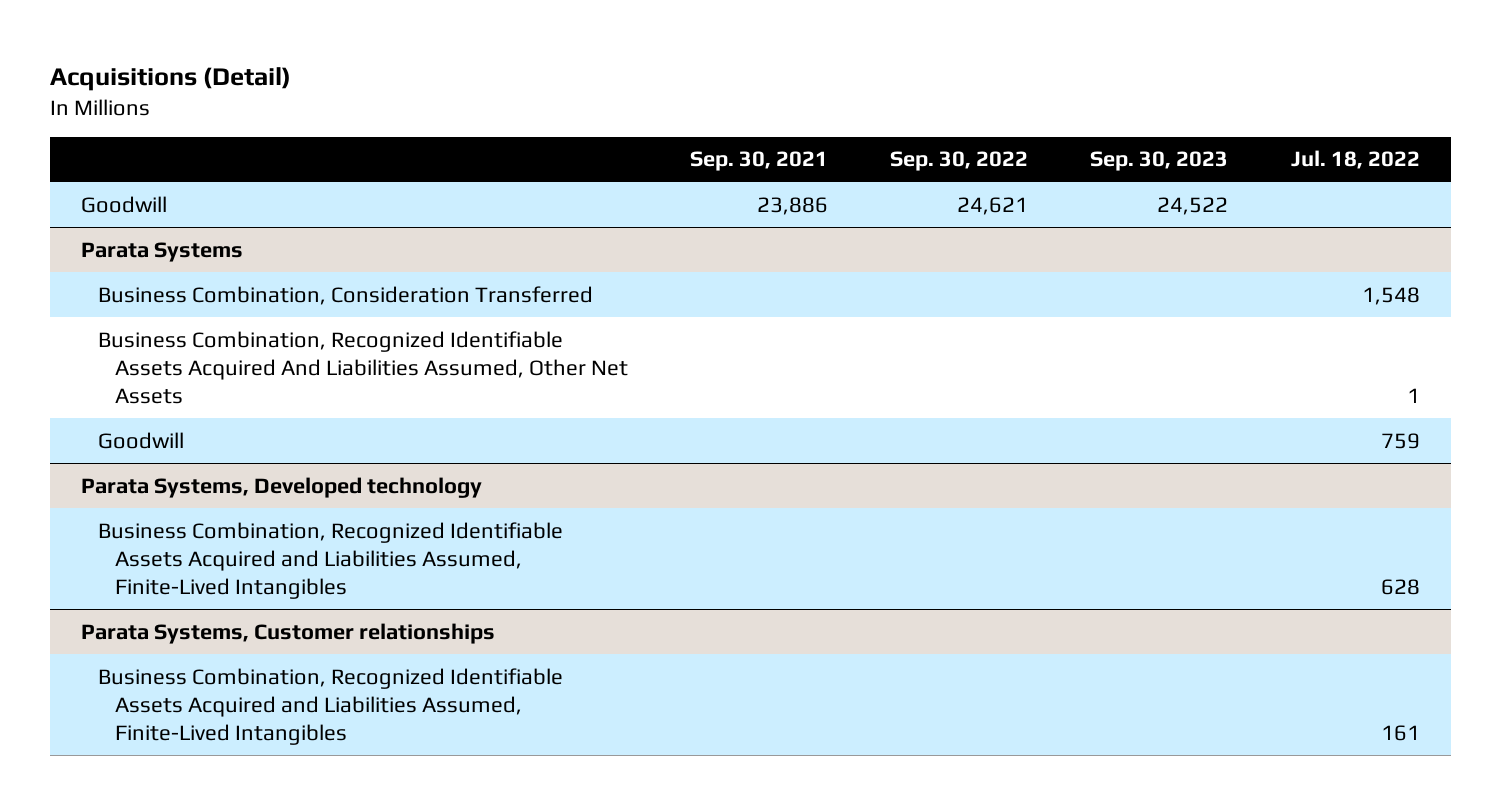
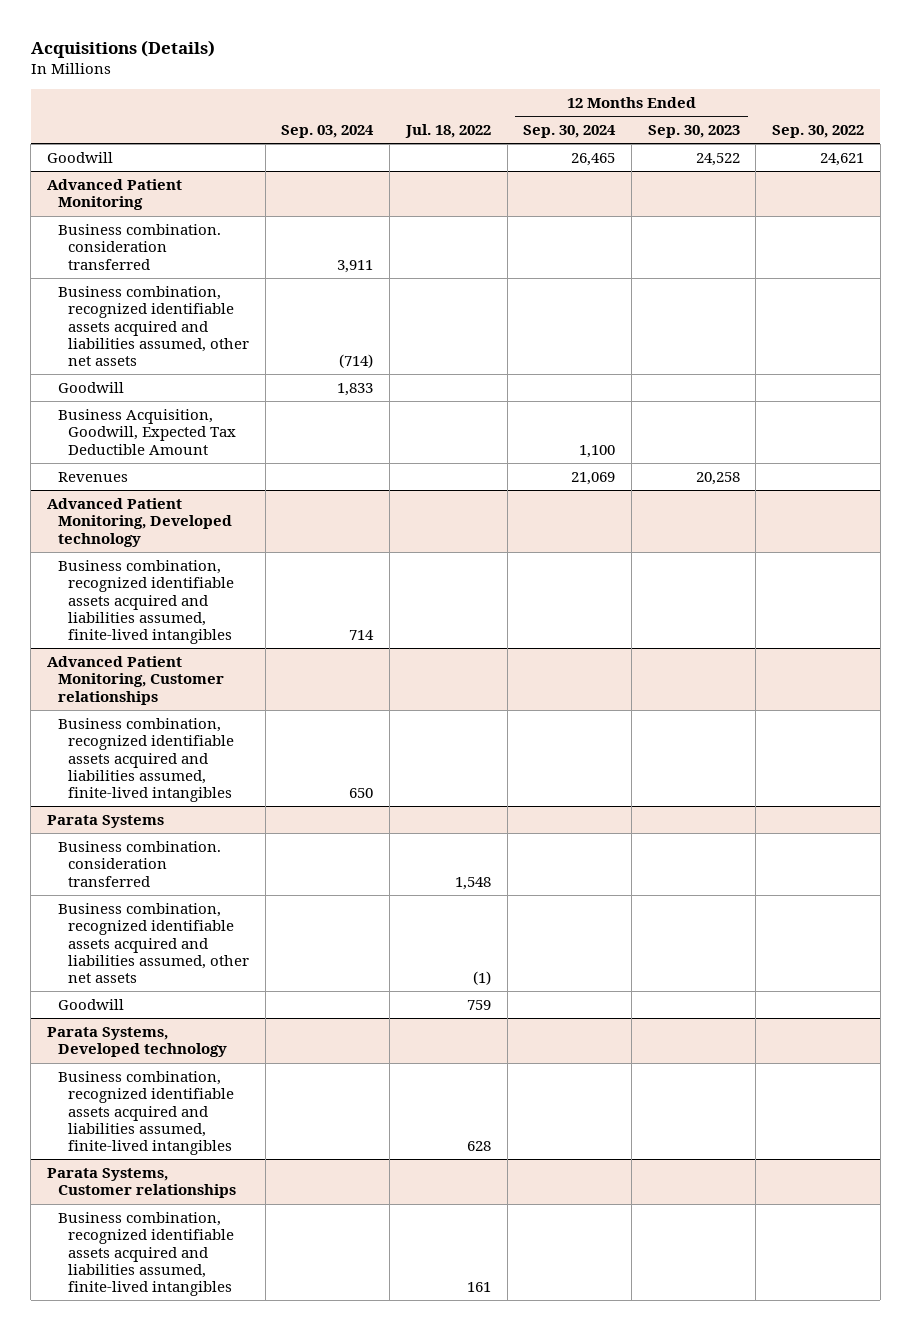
- Acquisitions (Detail)
+ Acquisitions (Details)
- | Sep. 30, 2021 | Sep. 30, 2022 | Sep. 30, 2023 | Jul. 18, 2022
+ | Sep. 03, 2024 | Jul. 18, 2022 | 12 Months Ended Sep. 30, 2024 | 12 Months Ended Sep. 30, 2023 | Sep. 30, 2022
+ Advanced Patient Monitoring
+ Business combination. consideration transferred | 3,911 | | | |
+ Business combination, recognized identifiable assets acquired and liabilities assumed, other net assets | (714) | | | |
+ Goodwill | 1,833 | | | |
+ Business Acquisition, Goodwill, Expected Tax Deductible Amount | | | 1,100 | |
+ Revenues | | | 21,069 | 20,258 |
+ Advanced Patient Monitoring, Developed technology
+ Business combination, recognized identifiable assets acquired and liabilities assumed, finite-lived intangibles | 714 | | | |
+ Advanced Patient Monitoring, Customer relationships
+ Business combination, recognized identifiable assets acquired and liabilities assumed, finite-lived intangibles | 650 | | | |
@ Parata Systems
- Business Combination, Consideration Transferred | | | | 1,548
- Business Combination, Recognized Identifiable Assets Acquired And Liabilities Assumed, Other Net Assets | | | | 1
+ Business combination. consideration transferred | | 1,548 | | |
+ Business combination, recognized identifiable assets acquired and liabilities assumed, other net assets | | (1) | | |
@ Parata Systems, Developed technology
- Business Combination, Recognized Identifiable Assets Acquired and Liabilities Assumed, Finite-Lived Intangibles | | | | 628
+ Business combination, recognized identifiable assets acquired and liabilities assumed, finite-lived intangibles | | 628 | | |
@ Parata Systems, Customer relationships
- Business Combination, Recognized Identifiable Assets Acquired and Liabilities Assumed, Finite-Lived Intangibles | | | | 161
+ Business combination, recognized identifiable assets acquired and liabilities assumed, finite-lived intangibles | | 161 | | |

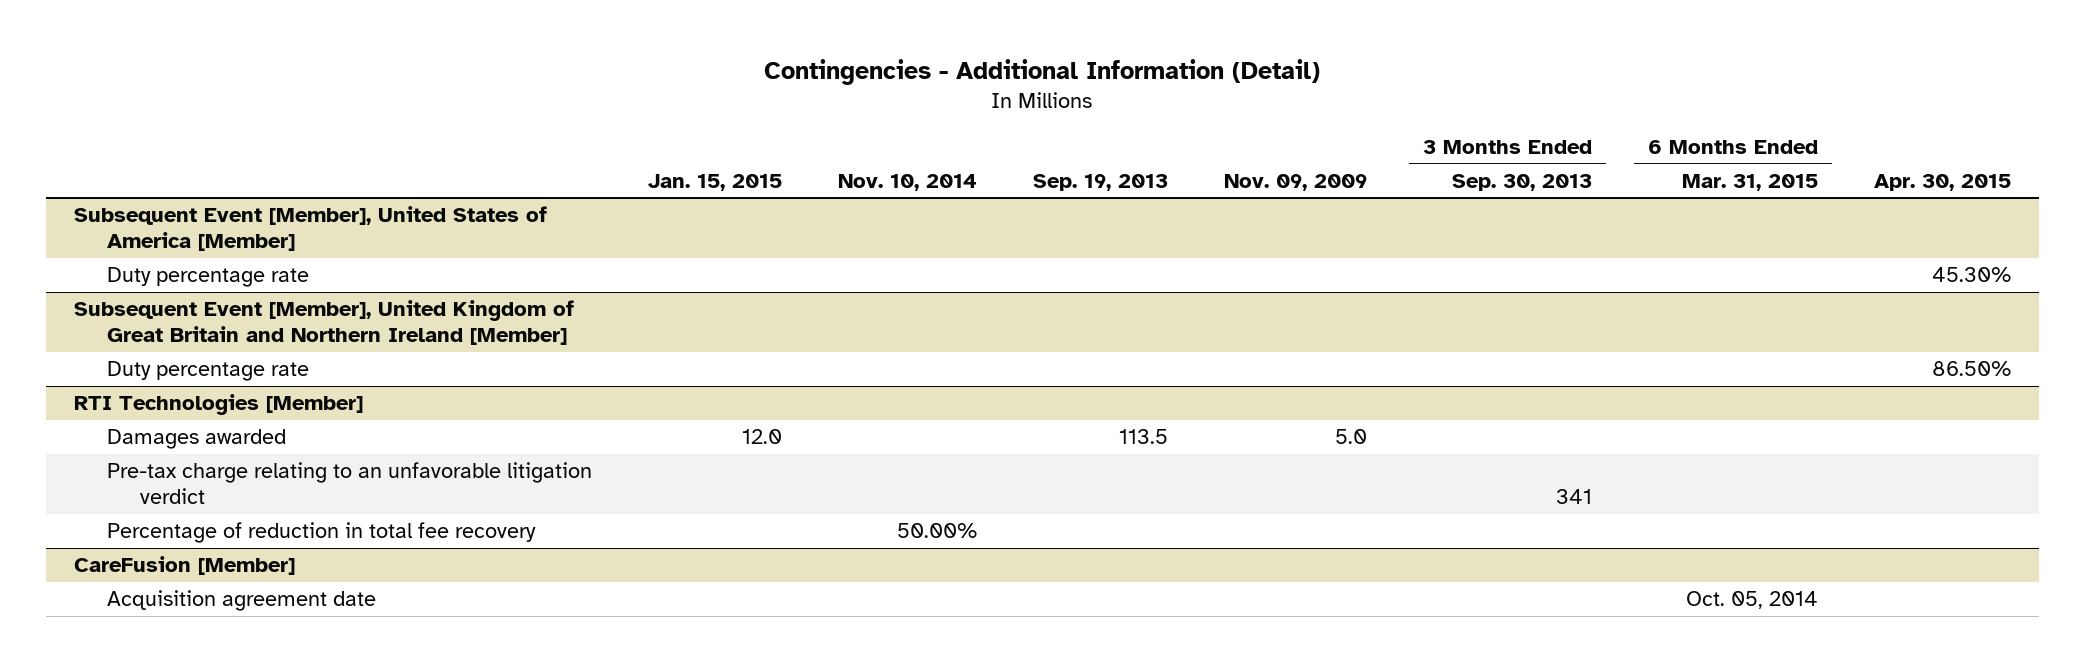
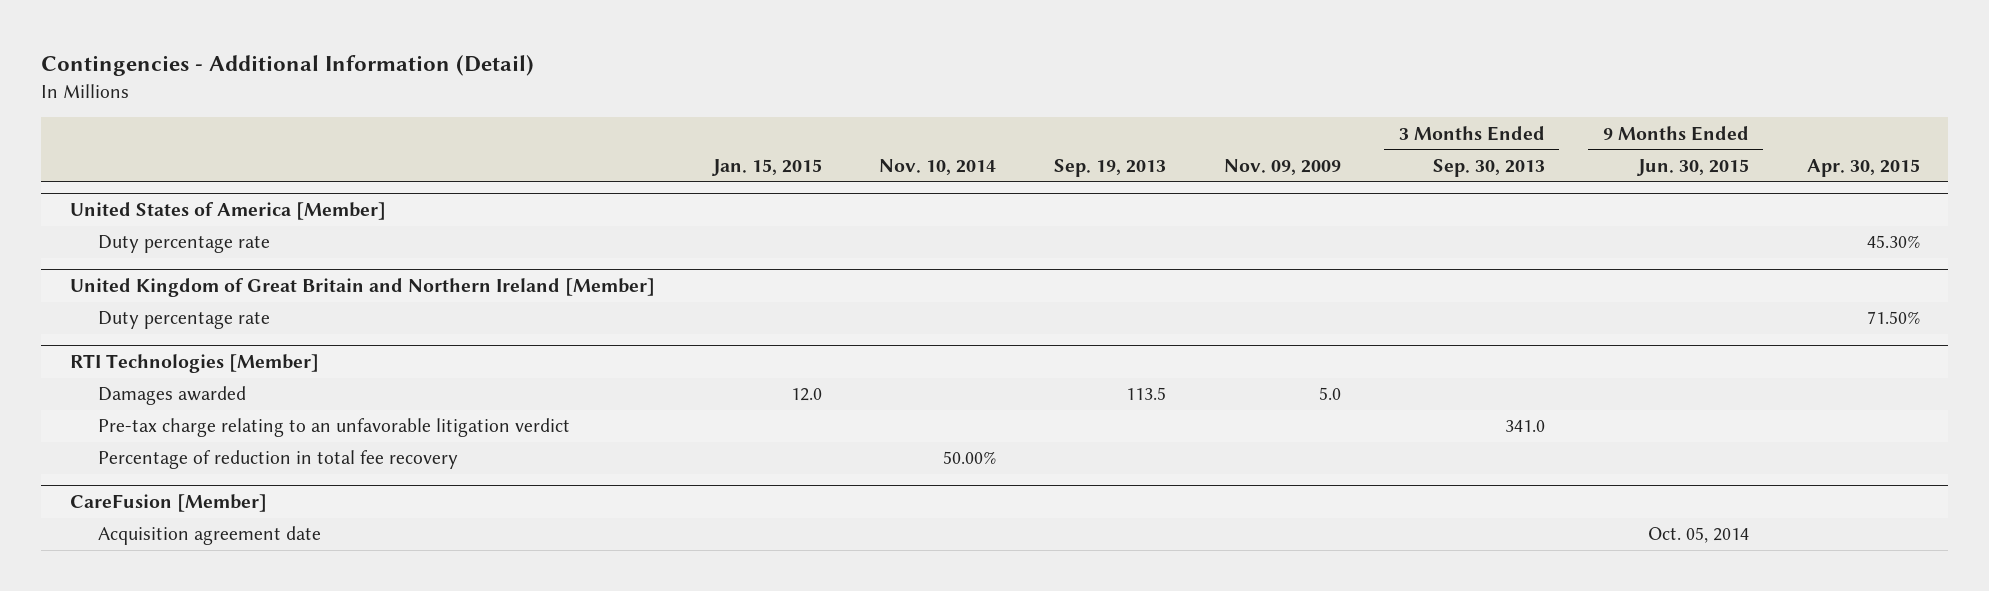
- | Jan. 15, 2015 | Nov. 10, 2014 | Sep. 19, 2013 | Nov. 09, 2009 | 3 Months Ended Sep. 30, 2013 | 6 Months Ended Mar. 31, 2015 | Apr. 30, 2015
+ | Jan. 15, 2015 | Nov. 10, 2014 | Sep. 19, 2013 | Nov. 09, 2009 | 3 Months Ended Sep. 30, 2013 | 9 Months Ended Jun. 30, 2015 | Apr. 30, 2015
- Subsequent Event [Member], United States of America [Member]
+ United States of America [Member]
- Subsequent Event [Member], United Kingdom of Great Britain and Northern Ireland [Member]
- Duty percentage rate | | | | | | | 86.50%
+ United Kingdom of Great Britain and Northern Ireland [Member]
+ Duty percentage rate | | | | | | | 71.50%
@ RTI Technologies [Member]
- Pre-tax charge relating to an unfavorable litigation verdict | | | | | 341 | |
+ Pre-tax charge relating to an unfavorable litigation verdict | | | | | 341.0 | |

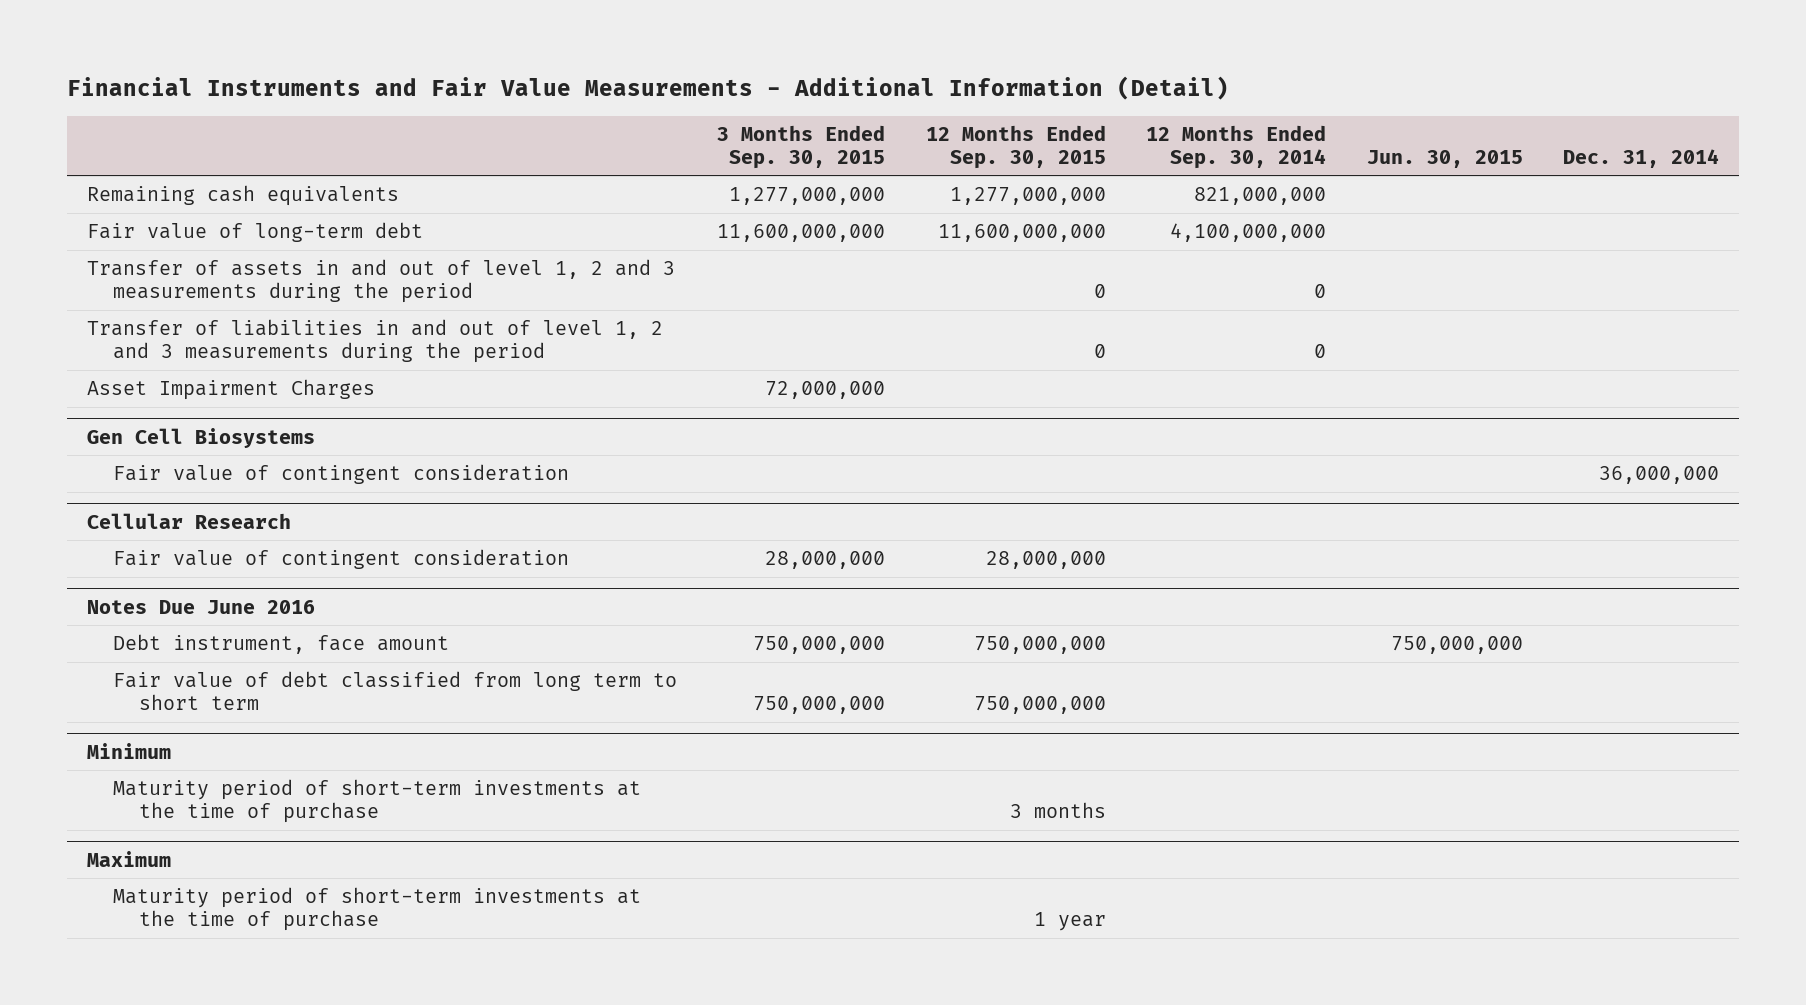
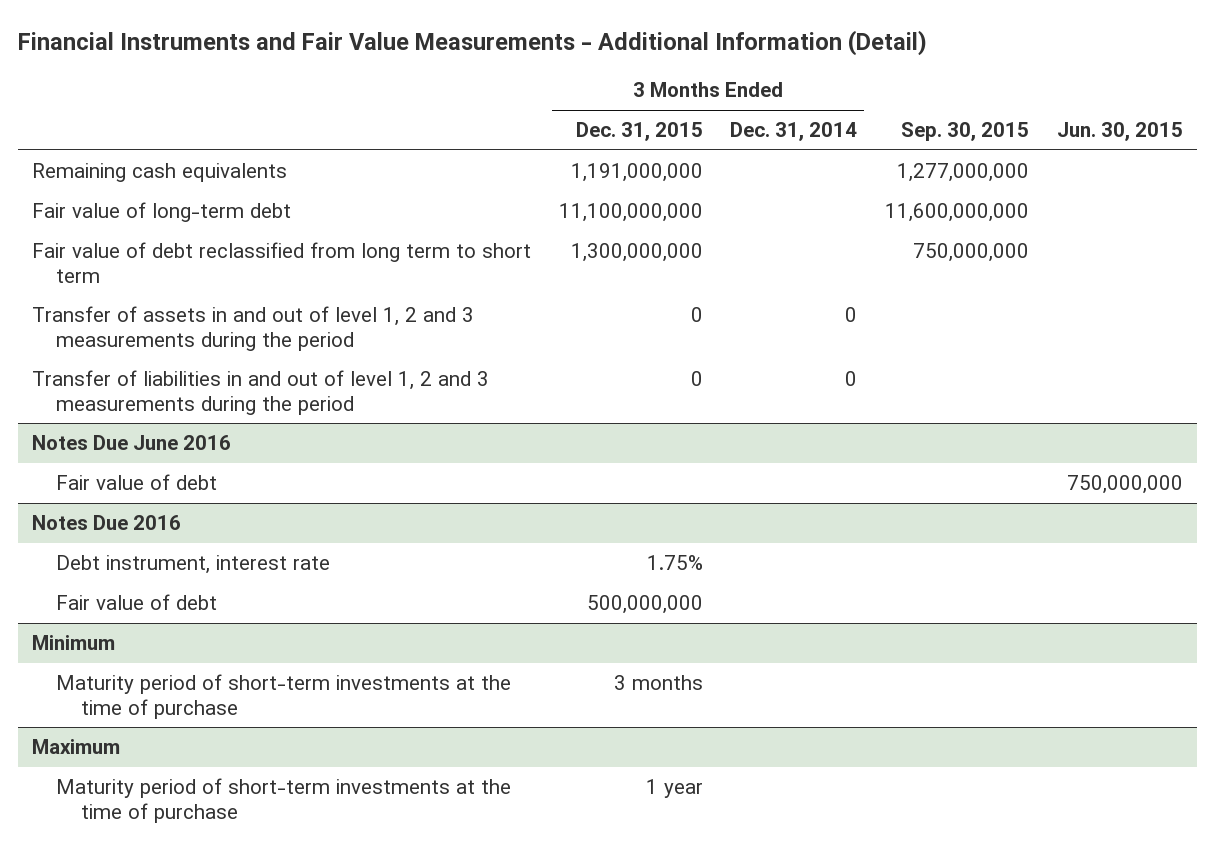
- | 3 Months Ended Sep. 30, 2015 | 12 Months Ended Sep. 30, 2015 | 12 Months Ended Sep. 30, 2014 | Jun. 30, 2015 | Dec. 31, 2014
+ | 3 Months Ended Dec. 31, 2015 | 3 Months Ended Dec. 31, 2014 | Sep. 30, 2015 | Jun. 30, 2015
+ Fair value of debt reclassified from long term to short term | 1,300,000,000 | | 750,000,000 |
- Asset Impairment Charges | 72,000,000 | | | |
- Gen Cell Biosystems
- Fair value of contingent consideration | | | | | 36,000,000
- Cellular Research
- Fair value of contingent consideration | 28,000,000 | 28,000,000 | | |
@ Notes Due June 2016
- Debt instrument, face amount | 750,000,000 | 750,000,000 | | 750,000,000 |
- Fair value of debt classified from long term to short term | 750,000,000 | 750,000,000 | | |
+ Fair value of debt | | | | 750,000,000
+ Notes Due 2016
+ Debt instrument, interest rate | 1.75% | | |
+ Fair value of debt | 500,000,000 | | |

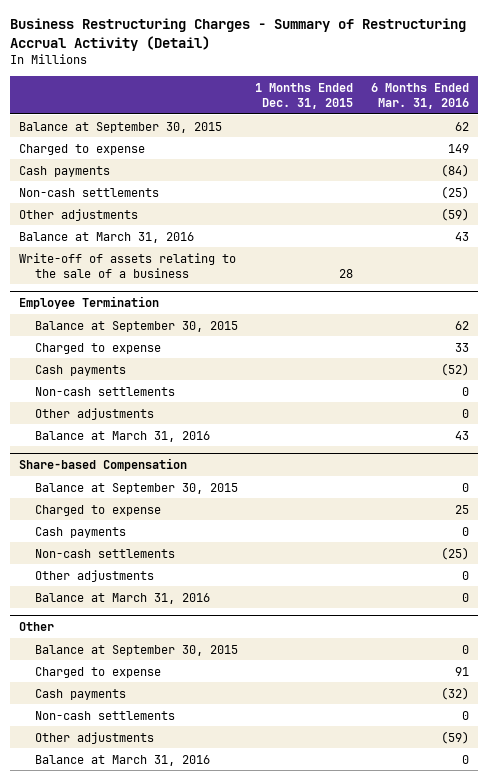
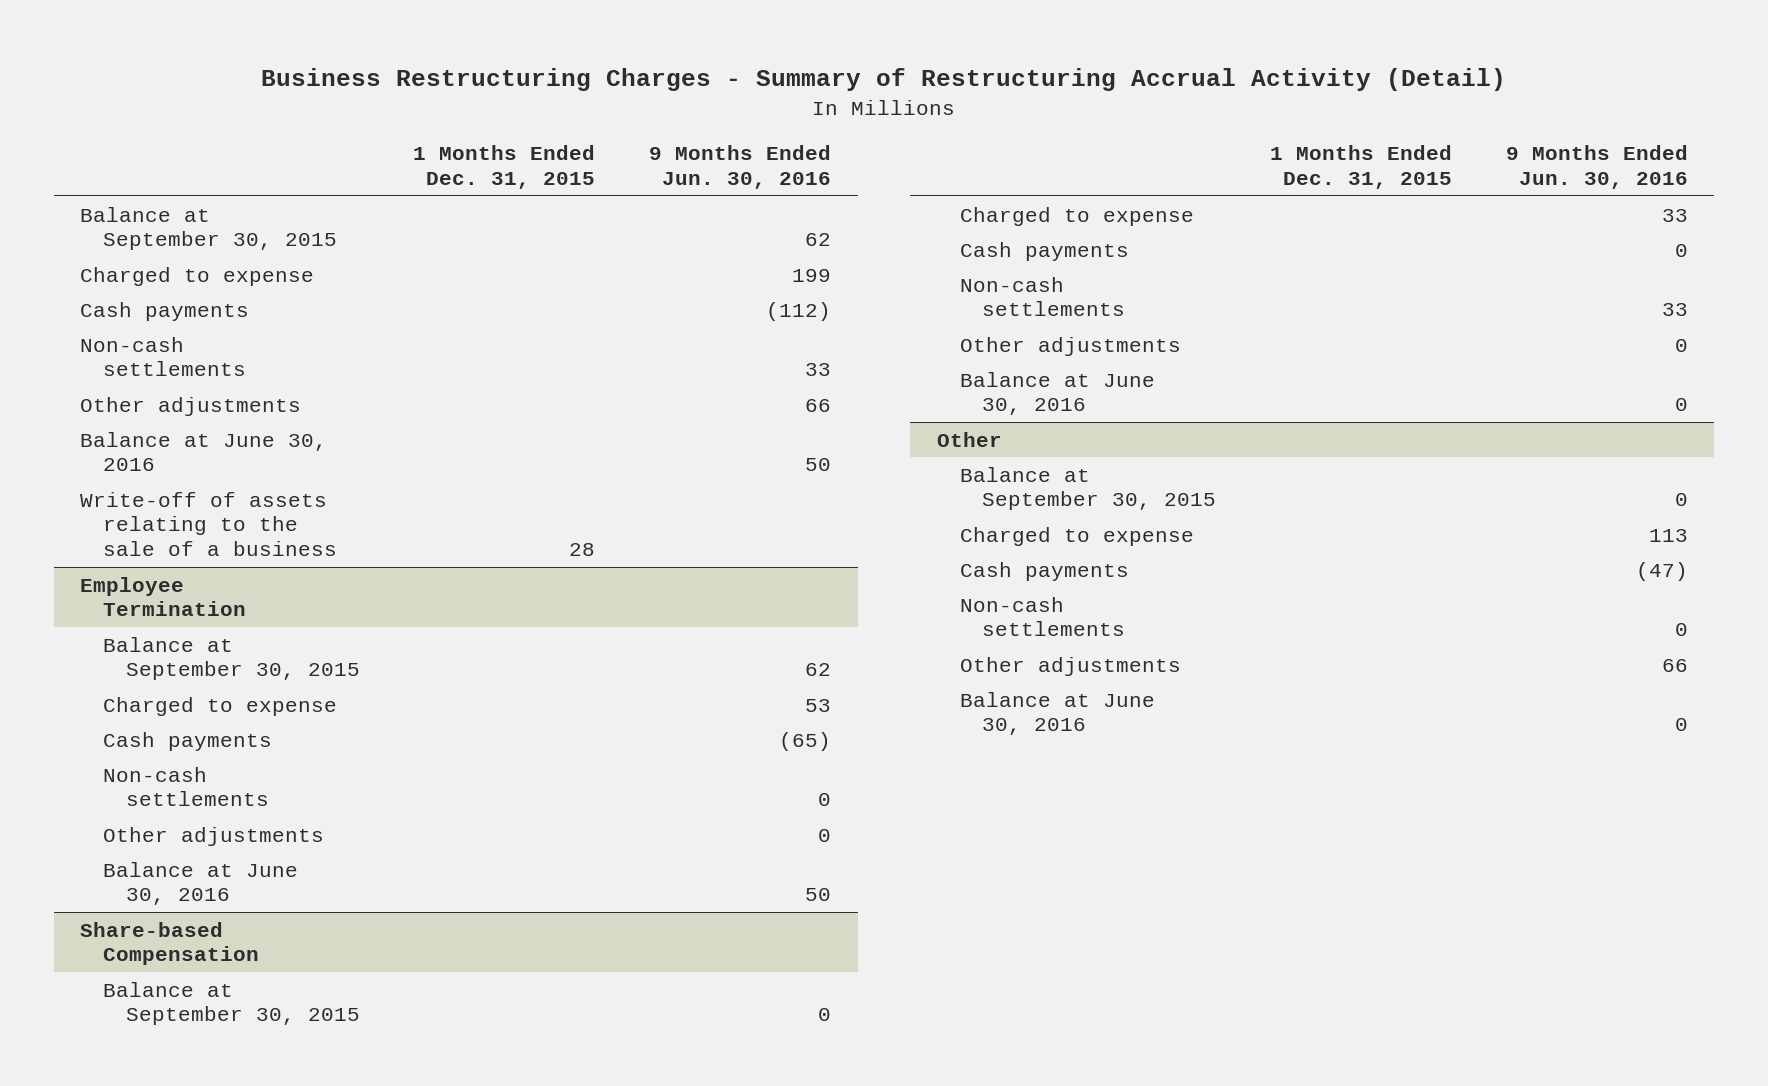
- | 1 Months Ended Dec. 31, 2015 | 6 Months Ended Mar. 31, 2016
+ | 1 Months Ended Dec. 31, 2015 | 9 Months Ended Jun. 30, 2016
- Balance at March 31, 2016 | | 43
+ Balance at June 30, 2016 | | 50
@ Employee Termination
- Balance at March 31, 2016 | | 43
+ Balance at June 30, 2016 | | 50
@ Share-based Compensation
- Balance at March 31, 2016 | | 0
+ Balance at June 30, 2016 | | 0
@ Other
- Balance at March 31, 2016 | | 0
+ Balance at June 30, 2016 | | 0

